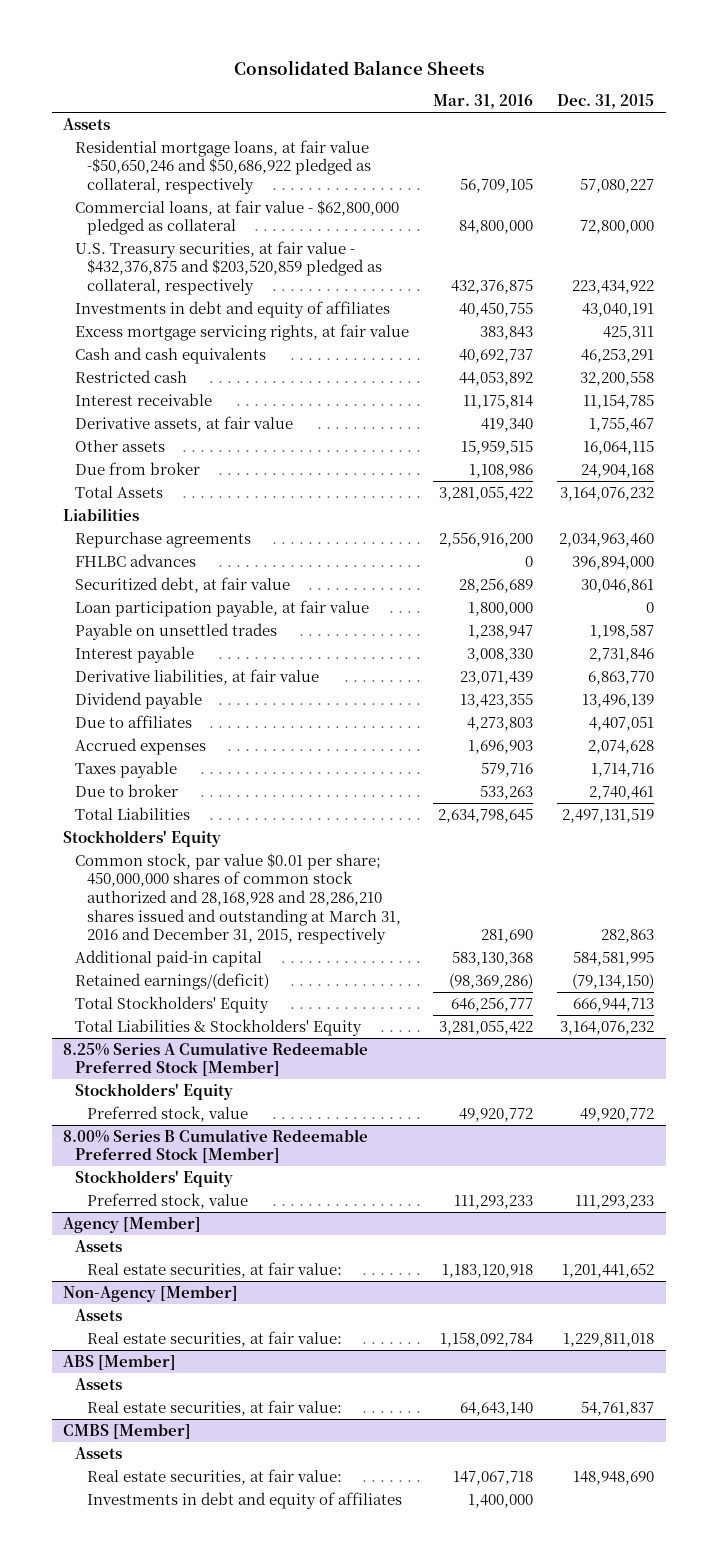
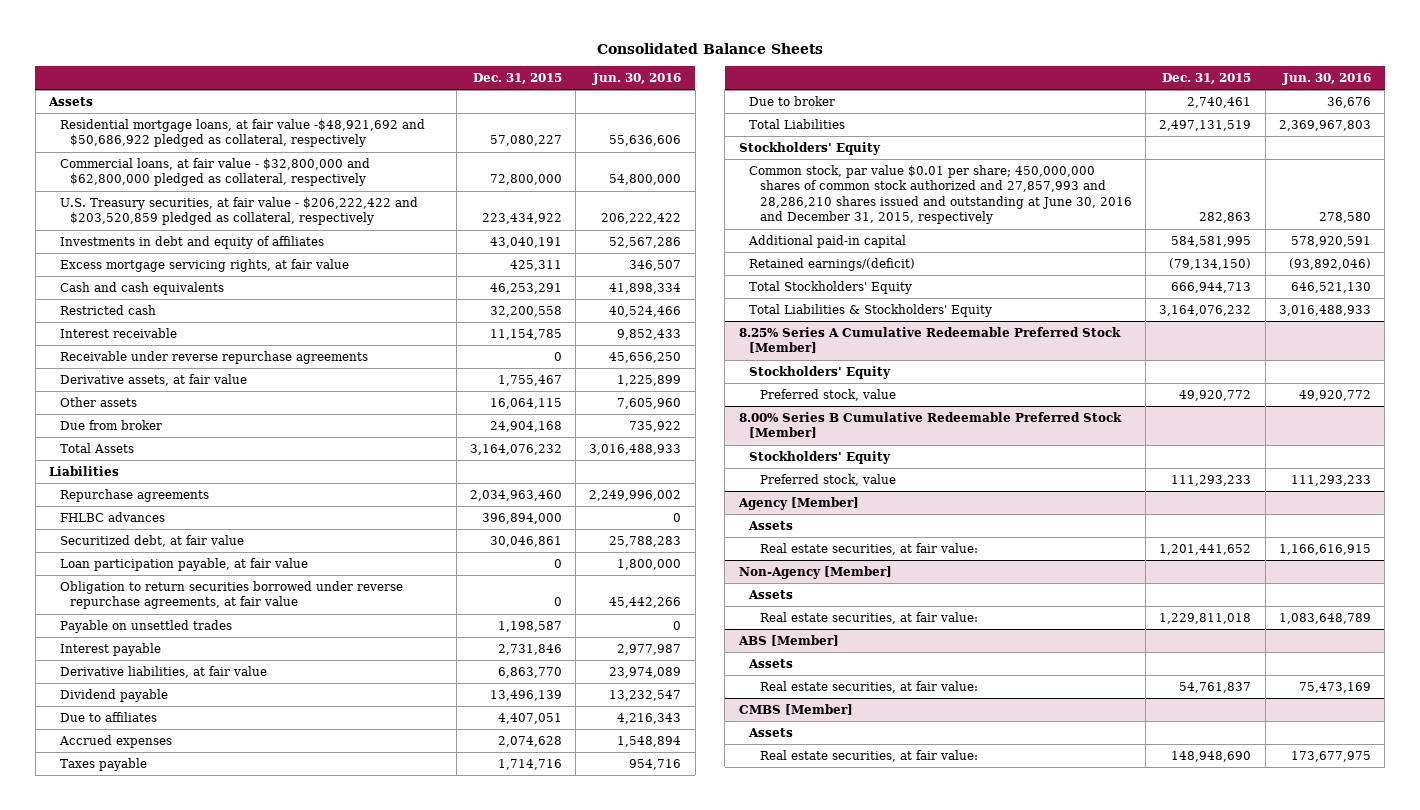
- | Mar. 31, 2016 | Dec. 31, 2015
+ | Dec. 31, 2015 | Jun. 30, 2016
- Residential mortgage loans, at fair value -$50,650,246 and $50,686,922 pledged as collateral, respectively | 56,709,105 | 57,080,227
- Commercial loans, at fair value - $62,800,000 pledged as collateral | 84,800,000 | 72,800,000
- U.S. Treasury securities, at fair value - $432,376,875 and $203,520,859 pledged as collateral, respectively | 432,376,875 | 223,434,922
+ Residential mortgage loans, at fair value -$48,921,692 and $50,686,922 pledged as collateral, respectively | 57,080,227 | 55,636,606
+ Commercial loans, at fair value - $32,800,000 and $62,800,000 pledged as collateral, respectively | 72,800,000 | 54,800,000
+ U.S. Treasury securities, at fair value - $206,222,422 and $203,520,859 pledged as collateral, respectively | 223,434,922 | 206,222,422
+ Receivable under reverse repurchase agreements | 0 | 45,656,250
+ Obligation to return securities borrowed under reverse repurchase agreements, at fair value | 0 | 45,442,266
- Common stock, par value $0.01 per share; 450,000,000 shares of common stock authorized and 28,168,928 and 28,286,210 shares issued and outstanding at March 31, 2016 and December 31, 2015, respectively | 281,690 | 282,863
+ Common stock, par value $0.01 per share; 450,000,000 shares of common stock authorized and 27,857,993 and 28,286,210 shares issued and outstanding at June 30, 2016 and December 31, 2015, respectively | 282,863 | 278,580
@ CMBS [Member]
- Investments in debt and equity of affiliates | 1,400,000 |

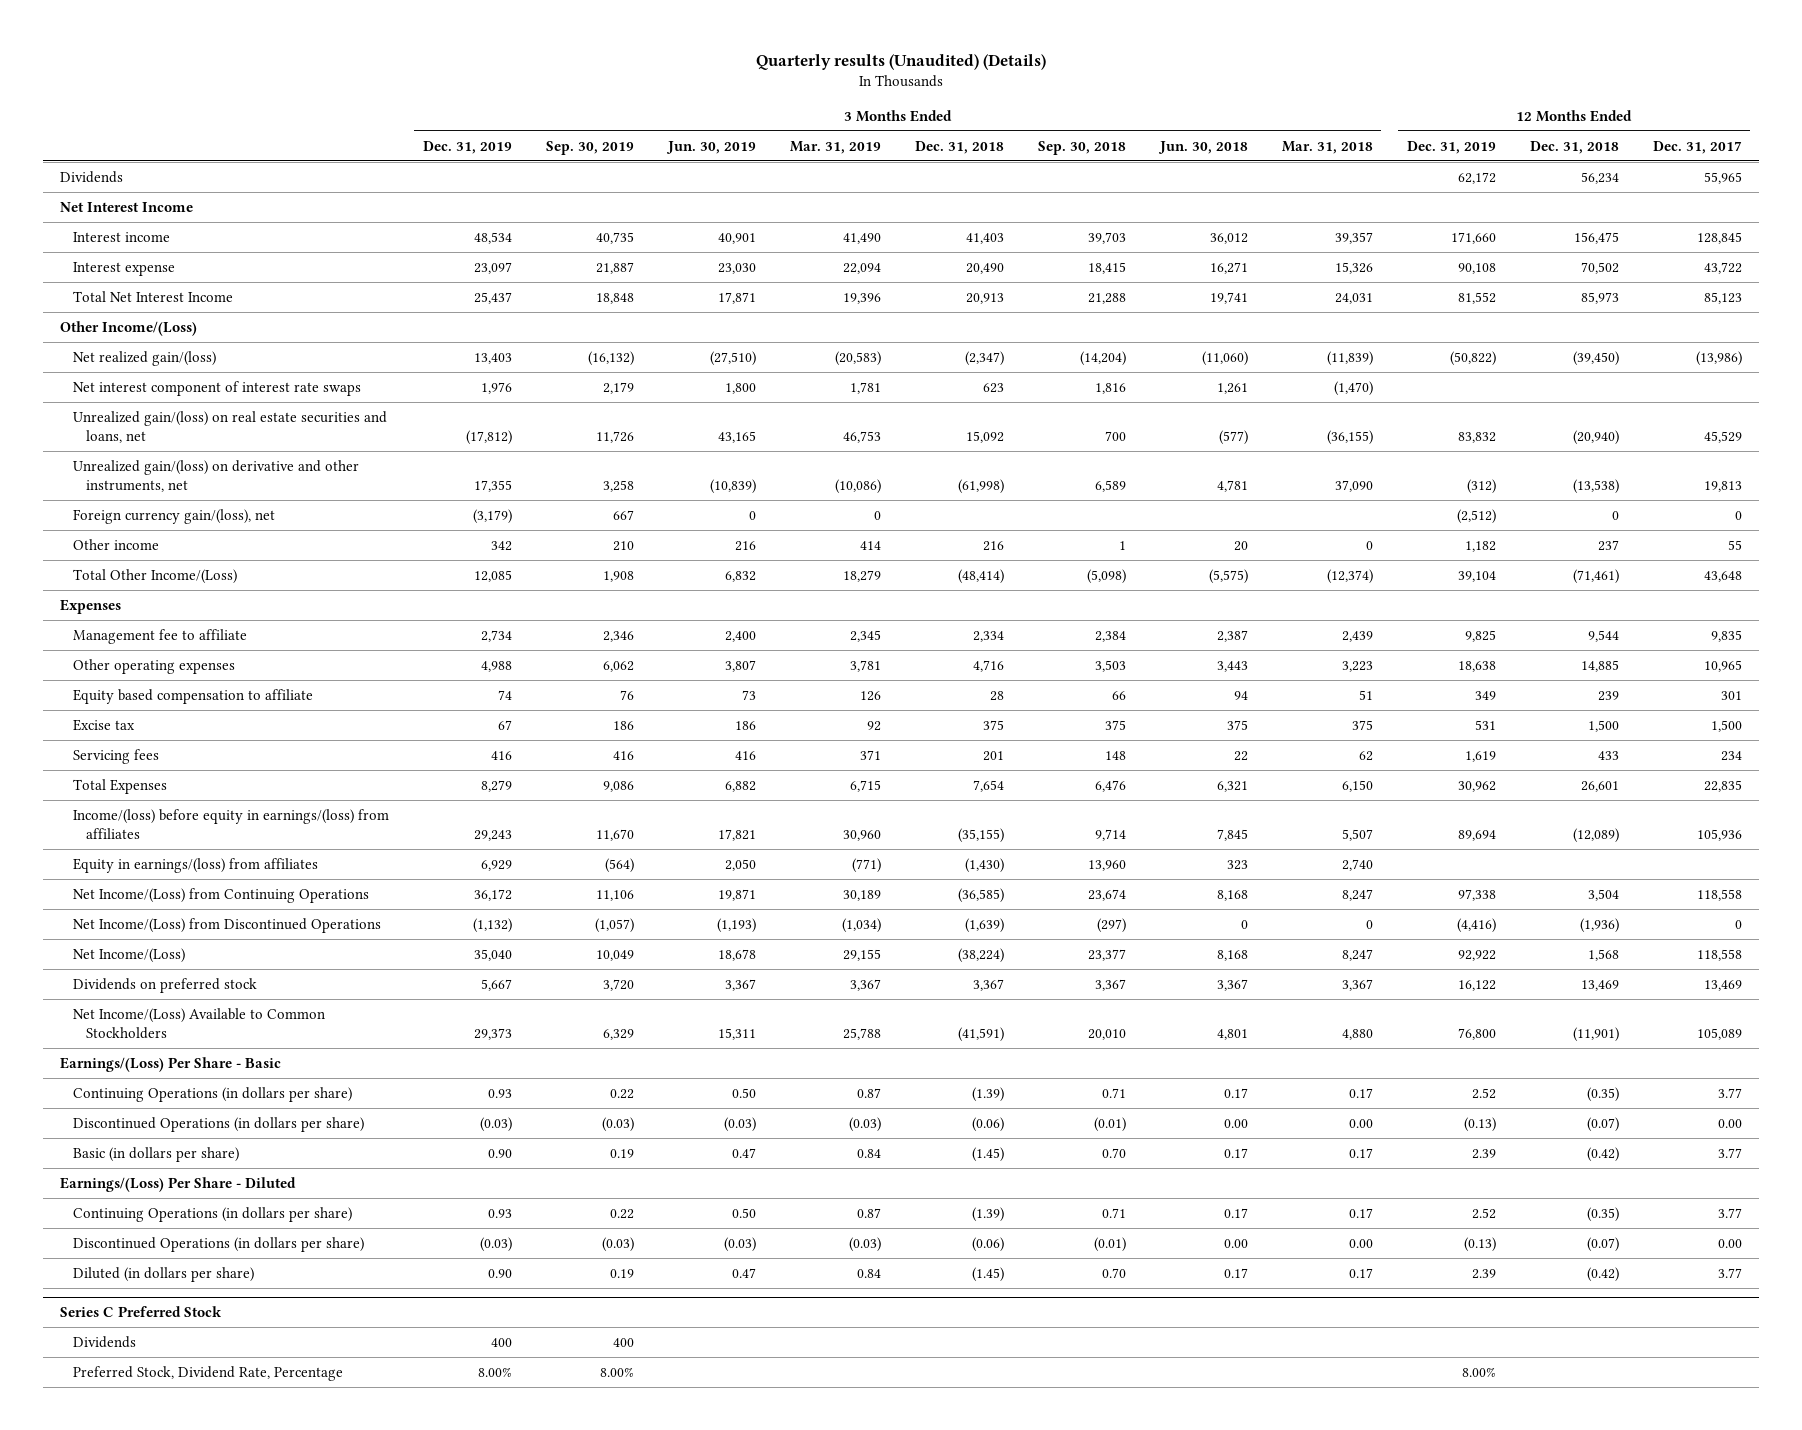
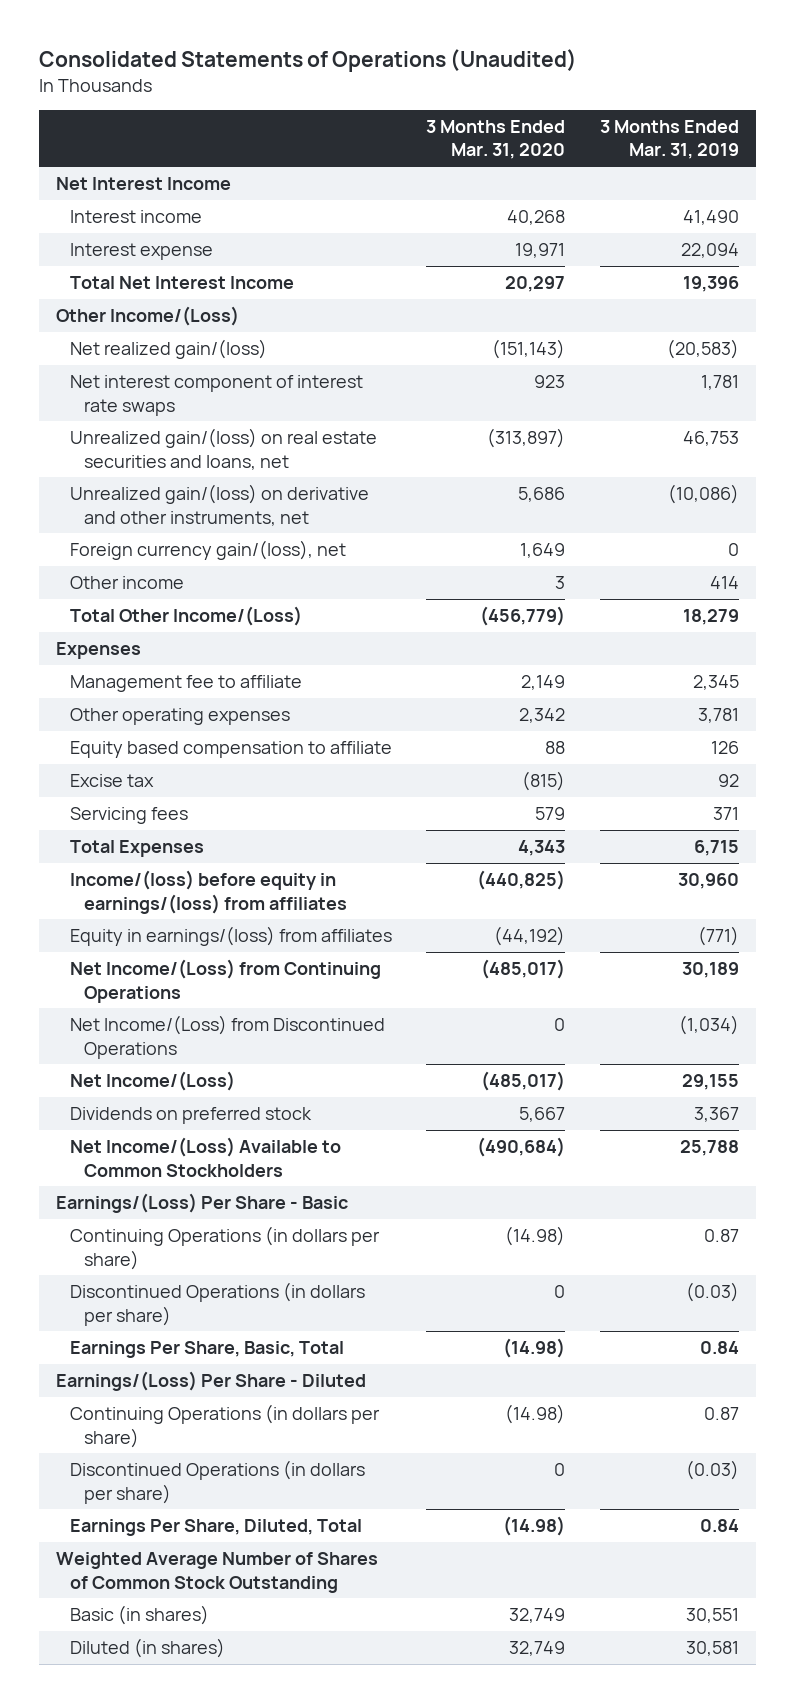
- Quarterly results (Unaudited) (Details)
+ Consolidated Statements of Operations (Unaudited)
- | 3 Months Ended Dec. 31, 2019 | 3 Months Ended Sep. 30, 2019 | 3 Months Ended Jun. 30, 2019 | 3 Months Ended Mar. 31, 2019 | 3 Months Ended Dec. 31, 2018 | 3 Months Ended Sep. 30, 2018 | 3 Months Ended Jun. 30, 2018 | 3 Months Ended Mar. 31, 2018 | 12 Months Ended Dec. 31, 2019 | 12 Months Ended Dec. 31, 2018 | 12 Months Ended Dec. 31, 2017
+ | 3 Months Ended Mar. 31, 2020 | 3 Months Ended Mar. 31, 2019
- Dividends | | | | | | | | | 62,172 | 56,234 | 55,965
- Basic (in dollars per share) | 0.90 | 0.19 | 0.47 | 0.84 | (1.45) | 0.70 | 0.17 | 0.17 | 2.39 | (0.42) | 3.77
+ Earnings Per Share, Basic, Total | (14.98) | 0.84
- Diluted (in dollars per share) | 0.90 | 0.19 | 0.47 | 0.84 | (1.45) | 0.70 | 0.17 | 0.17 | 2.39 | (0.42) | 3.77
- Series C Preferred Stock
- Dividends | 400 | 400 | | | | | | | | |
- Preferred Stock, Dividend Rate, Percentage | 8.00% | 8.00% | | | | | | | 8.00% | |
+ Earnings Per Share, Diluted, Total | (14.98) | 0.84
+ Weighted Average Number of Shares of Common Stock Outstanding
+ Basic (in shares) | 32,749 | 30,551
+ Diluted (in shares) | 32,749 | 30,581

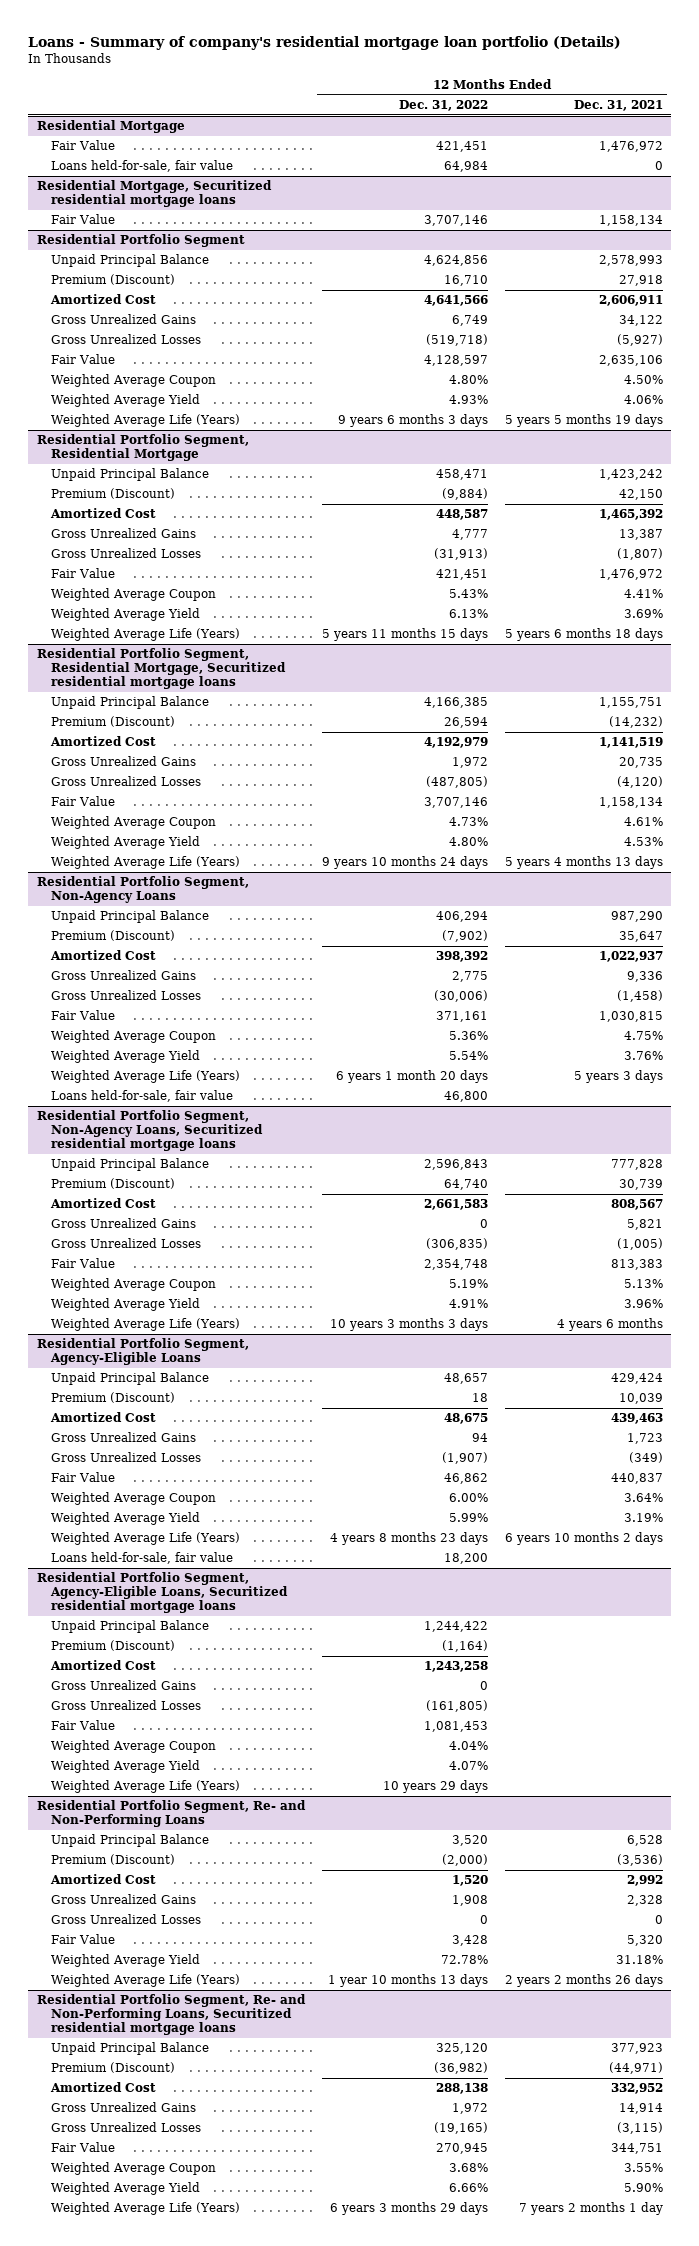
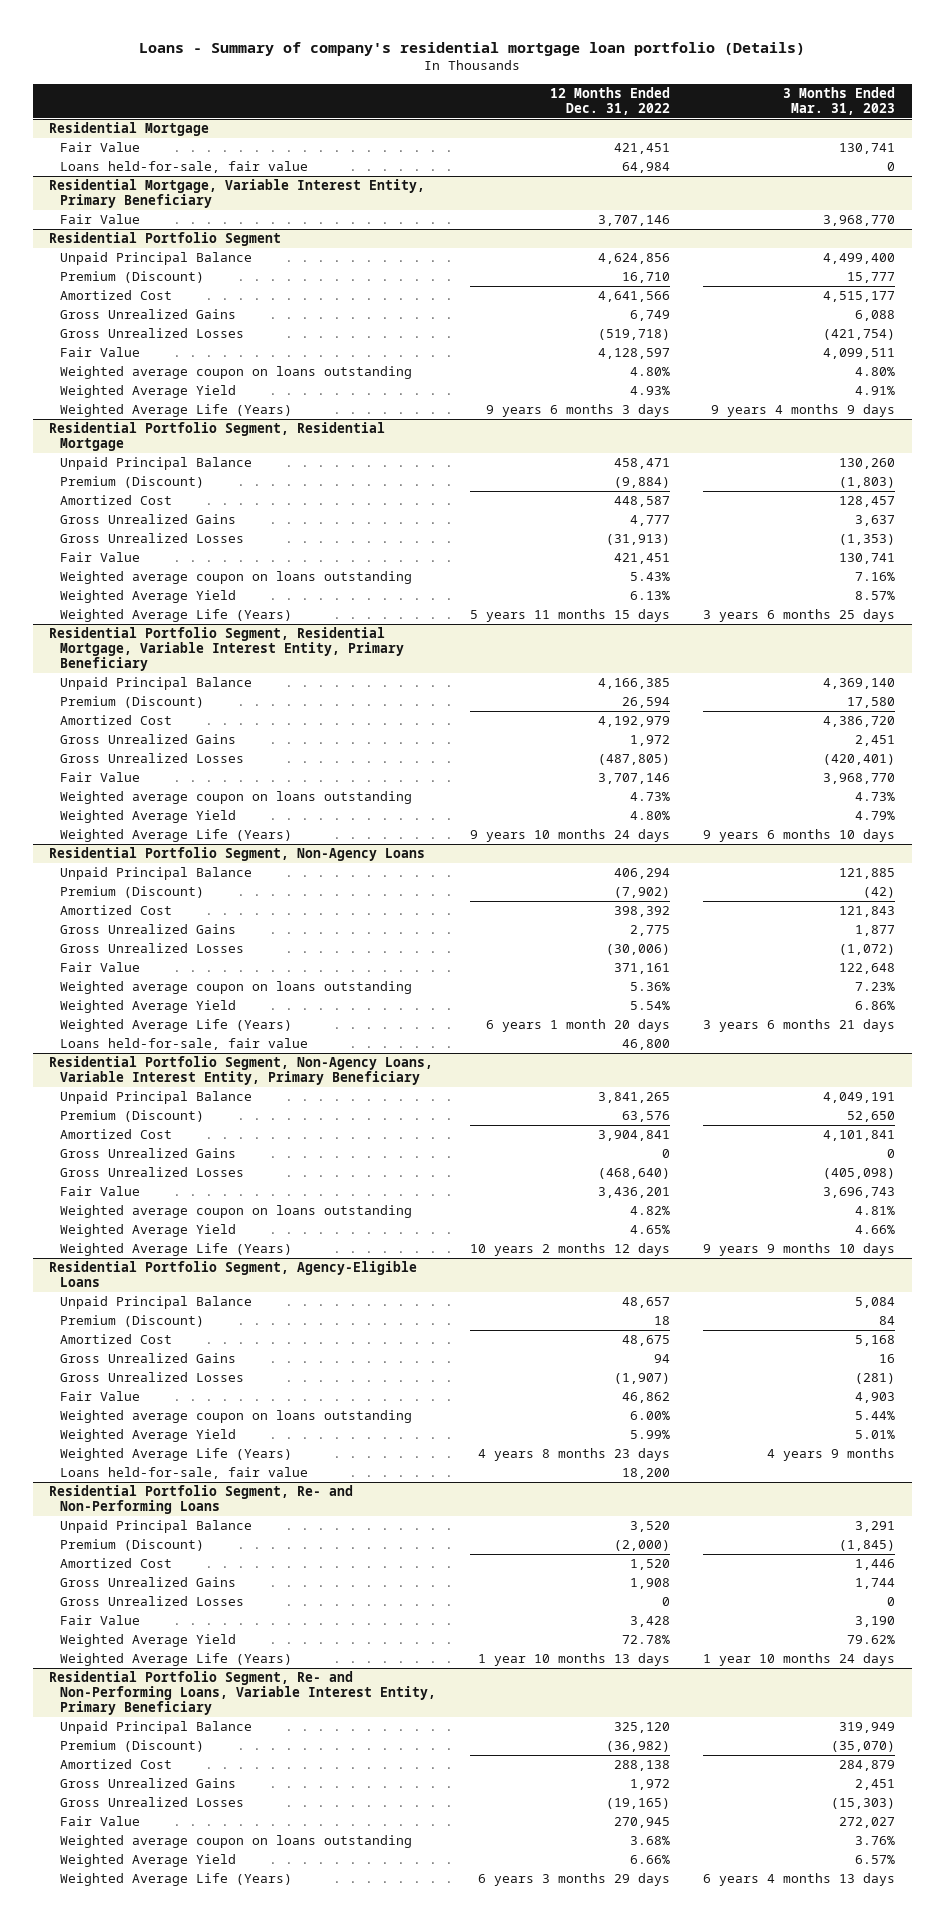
- | 12 Months Ended Dec. 31, 2022 | 12 Months Ended Dec. 31, 2021
+ | 12 Months Ended Dec. 31, 2022 | 3 Months Ended Mar. 31, 2023
- Residential Mortgage, Securitized residential mortgage loans
+ Residential Mortgage, Variable Interest Entity, Primary Beneficiary
@ Residential Portfolio Segment
- Weighted Average Coupon | 4.80% | 4.50%
+ Weighted average coupon on loans outstanding | 4.80% | 4.80%
@ Residential Portfolio Segment, Residential Mortgage
- Weighted Average Coupon | 5.43% | 4.41%
+ Weighted average coupon on loans outstanding | 5.43% | 7.16%
- Residential Portfolio Segment, Residential Mortgage, Securitized residential mortgage loans
+ Residential Portfolio Segment, Residential Mortgage, Variable Interest Entity, Primary Beneficiary
- Weighted Average Coupon | 4.73% | 4.61%
+ Weighted average coupon on loans outstanding | 4.73% | 4.73%
@ Residential Portfolio Segment, Non-Agency Loans
- Weighted Average Coupon | 5.36% | 4.75%
+ Weighted average coupon on loans outstanding | 5.36% | 7.23%
- Residential Portfolio Segment, Non-Agency Loans, Securitized residential mortgage loans
- Unpaid Principal Balance | 2,596,843 | 777,828
- Premium (Discount) | 64,740 | 30,739
- Amortized Cost | 2,661,583 | 808,567
+ Residential Portfolio Segment, Non-Agency Loans, Variable Interest Entity, Primary Beneficiary
+ Unpaid Principal Balance | 3,841,265 | 4,049,191
+ Premium (Discount) | 63,576 | 52,650
+ Amortized Cost | 3,904,841 | 4,101,841
- Gross Unrealized Losses | (306,835) | (1,005)
- Fair Value | 2,354,748 | 813,383
- Weighted Average Coupon | 5.19% | 5.13%
- Weighted Average Yield | 4.91% | 3.96%
- Weighted Average Life (Years) | 10 years 3 months 3 days | 4 years 6 months
+ Gross Unrealized Losses | (468,640) | (405,098)
+ Fair Value | 3,436,201 | 3,696,743
+ Weighted average coupon on loans outstanding | 4.82% | 4.81%
+ Weighted Average Yield | 4.65% | 4.66%
+ Weighted Average Life (Years) | 10 years 2 months 12 days | 9 years 9 months 10 days
@ Residential Portfolio Segment, Agency-Eligible Loans
- Weighted Average Coupon | 6.00% | 3.64%
+ Weighted average coupon on loans outstanding | 6.00% | 5.44%
- Residential Portfolio Segment, Agency-Eligible Loans, Securitized residential mortgage loans
- Unpaid Principal Balance | 1,244,422 |
- Premium (Discount) | (1,164) |
- Amortized Cost | 1,243,258 |
- Gross Unrealized Gains | 0 |
- Gross Unrealized Losses | (161,805) |
- Fair Value | 1,081,453 |
- Weighted Average Coupon | 4.04% |
- Weighted Average Yield | 4.07% |
- Weighted Average Life (Years) | 10 years 29 days |
- Residential Portfolio Segment, Re- and Non-Performing Loans, Securitized residential mortgage loans
+ Residential Portfolio Segment, Re- and Non-Performing Loans, Variable Interest Entity, Primary Beneficiary
- Weighted Average Coupon | 3.68% | 3.55%
+ Weighted average coupon on loans outstanding | 3.68% | 3.76%

